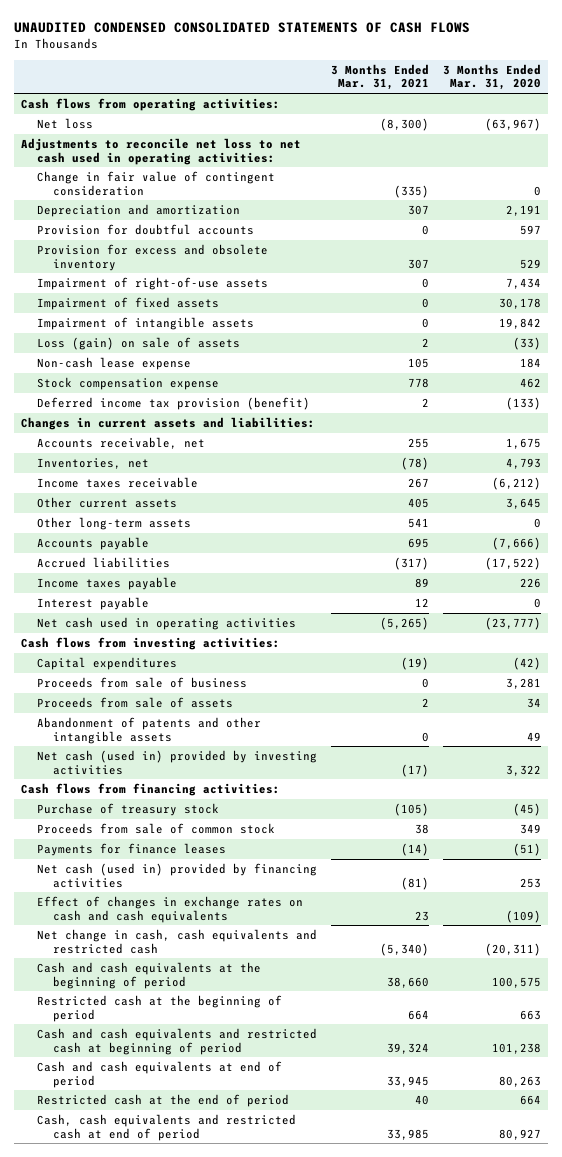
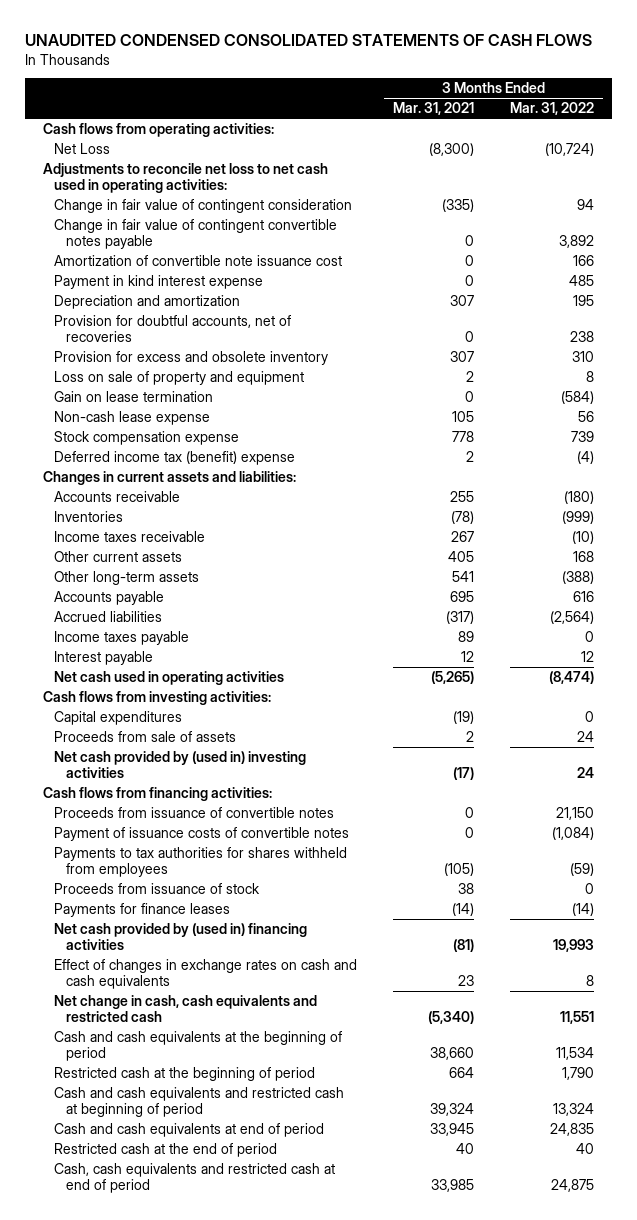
- | 3 Months Ended Mar. 31, 2021 | 3 Months Ended Mar. 31, 2020
+ | 3 Months Ended Mar. 31, 2021 | 3 Months Ended Mar. 31, 2022
- Net loss | (8,300) | (63,967)
+ Net Loss | (8,300) | (10,724)
+ Change in fair value of contingent convertible notes payable | 0 | 3,892
+ Amortization of convertible note issuance cost | 0 | 166
+ Payment in kind interest expense | 0 | 485
- Provision for doubtful accounts | 0 | 597
+ Provision for doubtful accounts, net of recoveries | 0 | 238
- Impairment of right-of-use assets | 0 | 7,434
- Impairment of fixed assets | 0 | 30,178
- Impairment of intangible assets | 0 | 19,842
- Loss (gain) on sale of assets | 2 | (33)
+ Loss on sale of property and equipment | 2 | 8
+ Gain on lease termination | 0 | (584)
- Deferred income tax provision (benefit) | 2 | (133)
+ Deferred income tax (benefit) expense | 2 | (4)
- Accounts receivable, net | 255 | 1,675
- Inventories, net | (78) | 4,793
+ Accounts receivable | 255 | (180)
+ Inventories | (78) | (999)
- Proceeds from sale of business | 0 | 3,281
- Abandonment of patents and other intangible assets | 0 | 49
- Net cash (used in) provided by investing activities | (17) | 3,322
+ Net cash provided by (used in) investing activities | (17) | 24
- Purchase of treasury stock | (105) | (45)
- Proceeds from sale of common stock | 38 | 349
+ Proceeds from issuance of convertible notes | 0 | 21,150
+ Payment of issuance costs of convertible notes | 0 | (1,084)
+ Payments to tax authorities for shares withheld from employees | (105) | (59)
+ Proceeds from issuance of stock | 38 | 0
- Net cash (used in) provided by financing activities | (81) | 253
+ Net cash provided by (used in) financing activities | (81) | 19,993

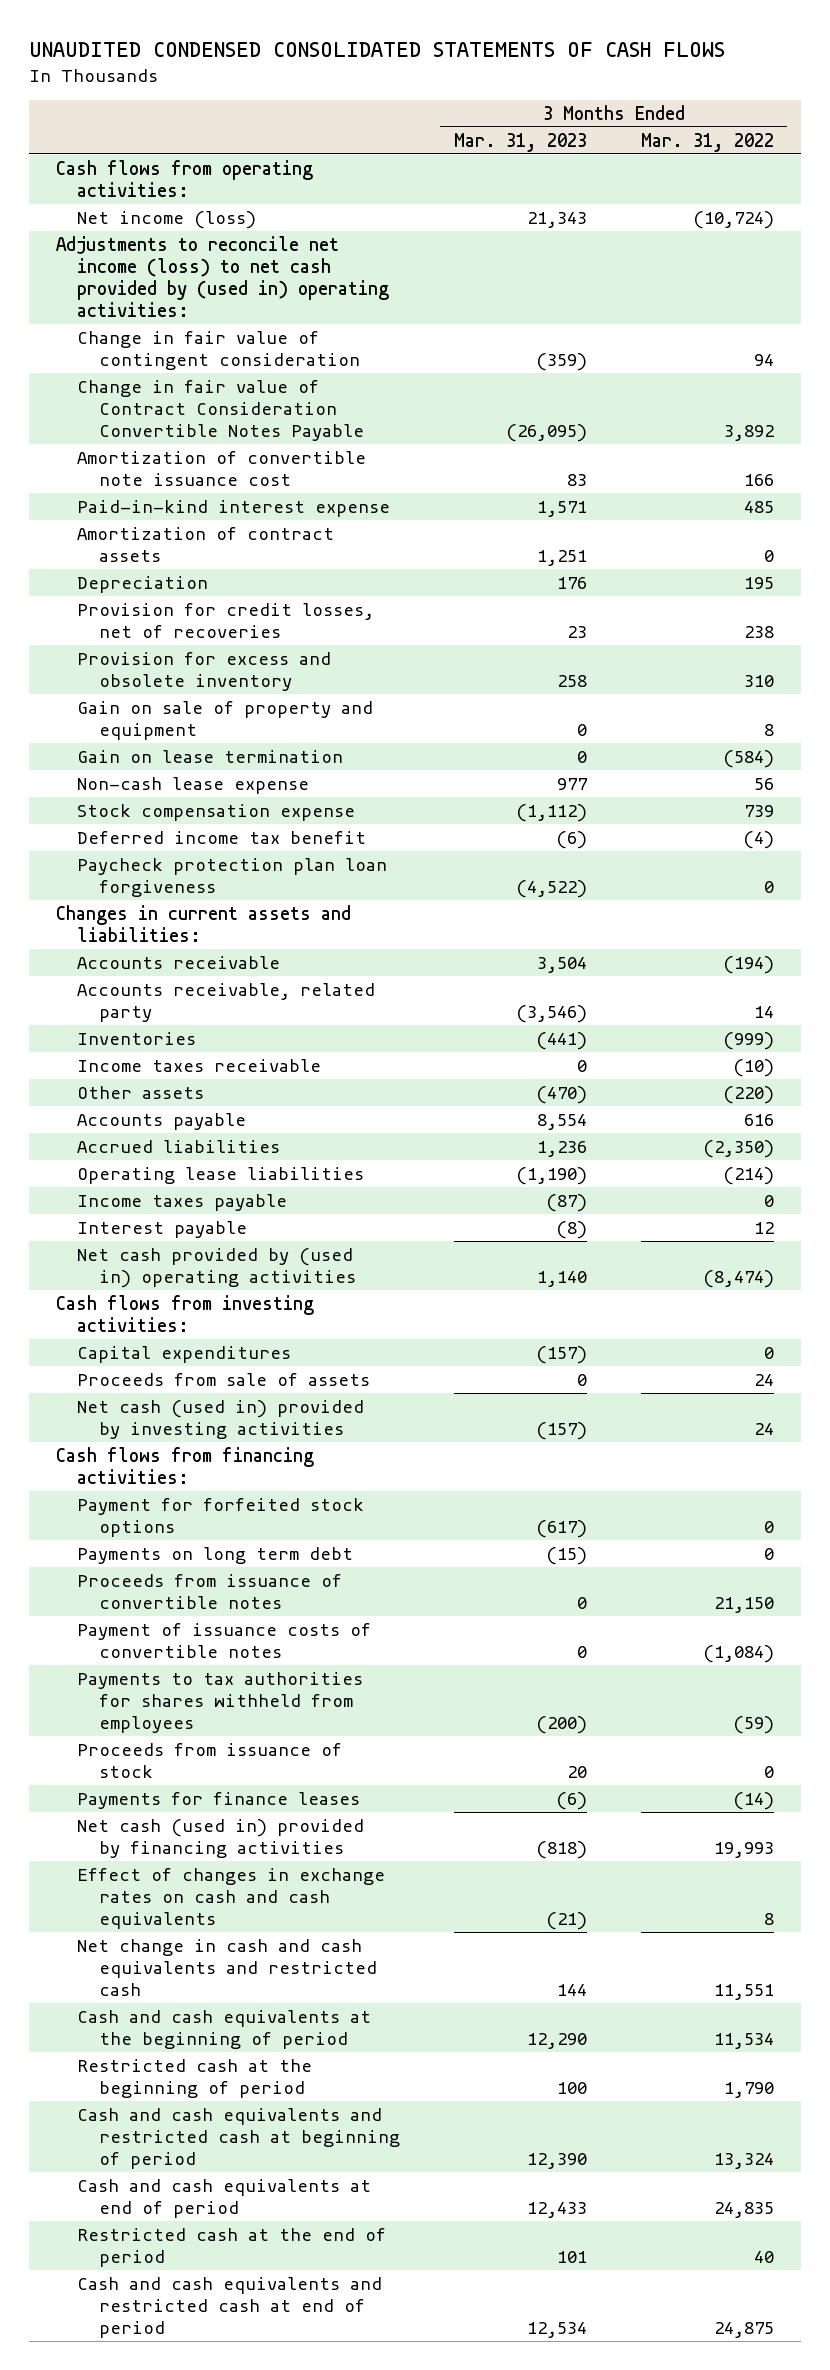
- | 3 Months Ended Mar. 31, 2021 | 3 Months Ended Mar. 31, 2022
+ | 3 Months Ended Mar. 31, 2023 | 3 Months Ended Mar. 31, 2022
- Net Loss | (8,300) | (10,724)
- Adjustments to reconcile net loss to net cash used in operating activities:
+ Net income (loss) | 21,343 | (10,724)
+ Adjustments to reconcile net income (loss) to net cash provided by (used in) operating activities:
- Change in fair value of contingent convertible notes payable | 0 | 3,892
+ Change in fair value of Contract Consideration Convertible Notes Payable | (26,095) | 3,892
- Payment in kind interest expense | 0 | 485
- Depreciation and amortization | 307 | 195
- Provision for doubtful accounts, net of recoveries | 0 | 238
+ Paid-in-kind interest expense | 1,571 | 485
+ Amortization of contract assets | 1,251 | 0
+ Depreciation | 176 | 195
+ Provision for credit losses, net of recoveries | 23 | 238
- Loss on sale of property and equipment | 2 | 8
+ Gain on sale of property and equipment | 0 | 8
- Deferred income tax (benefit) expense | 2 | (4)
+ Deferred income tax benefit | (6) | (4)
+ Paycheck protection plan loan forgiveness | (4,522) | 0
- Accounts receivable | 255 | (180)
+ Accounts receivable | 3,504 | (194)
+ Accounts receivable, related party | (3,546) | 14
- Other current assets | 405 | 168
- Other long-term assets | 541 | (388)
+ Other assets | (470) | (220)
- Accrued liabilities | (317) | (2,564)
+ Accrued liabilities | 1,236 | (2,350)
+ Operating lease liabilities | (1,190) | (214)
- Net cash used in operating activities | (5,265) | (8,474)
+ Net cash provided by (used in) operating activities | 1,140 | (8,474)
- Net cash provided by (used in) investing activities | (17) | 24
+ Net cash (used in) provided by investing activities | (157) | 24
+ Payment for forfeited stock options | (617) | 0
+ Payments on long term debt | (15) | 0
- Net cash provided by (used in) financing activities | (81) | 19,993
+ Net cash (used in) provided by financing activities | (818) | 19,993
- Net change in cash, cash equivalents and restricted cash | (5,340) | 11,551
+ Net change in cash and cash equivalents and restricted cash | 144 | 11,551
- Cash, cash equivalents and restricted cash at end of period | 33,985 | 24,875
+ Cash and cash equivalents and restricted cash at end of period | 12,534 | 24,875

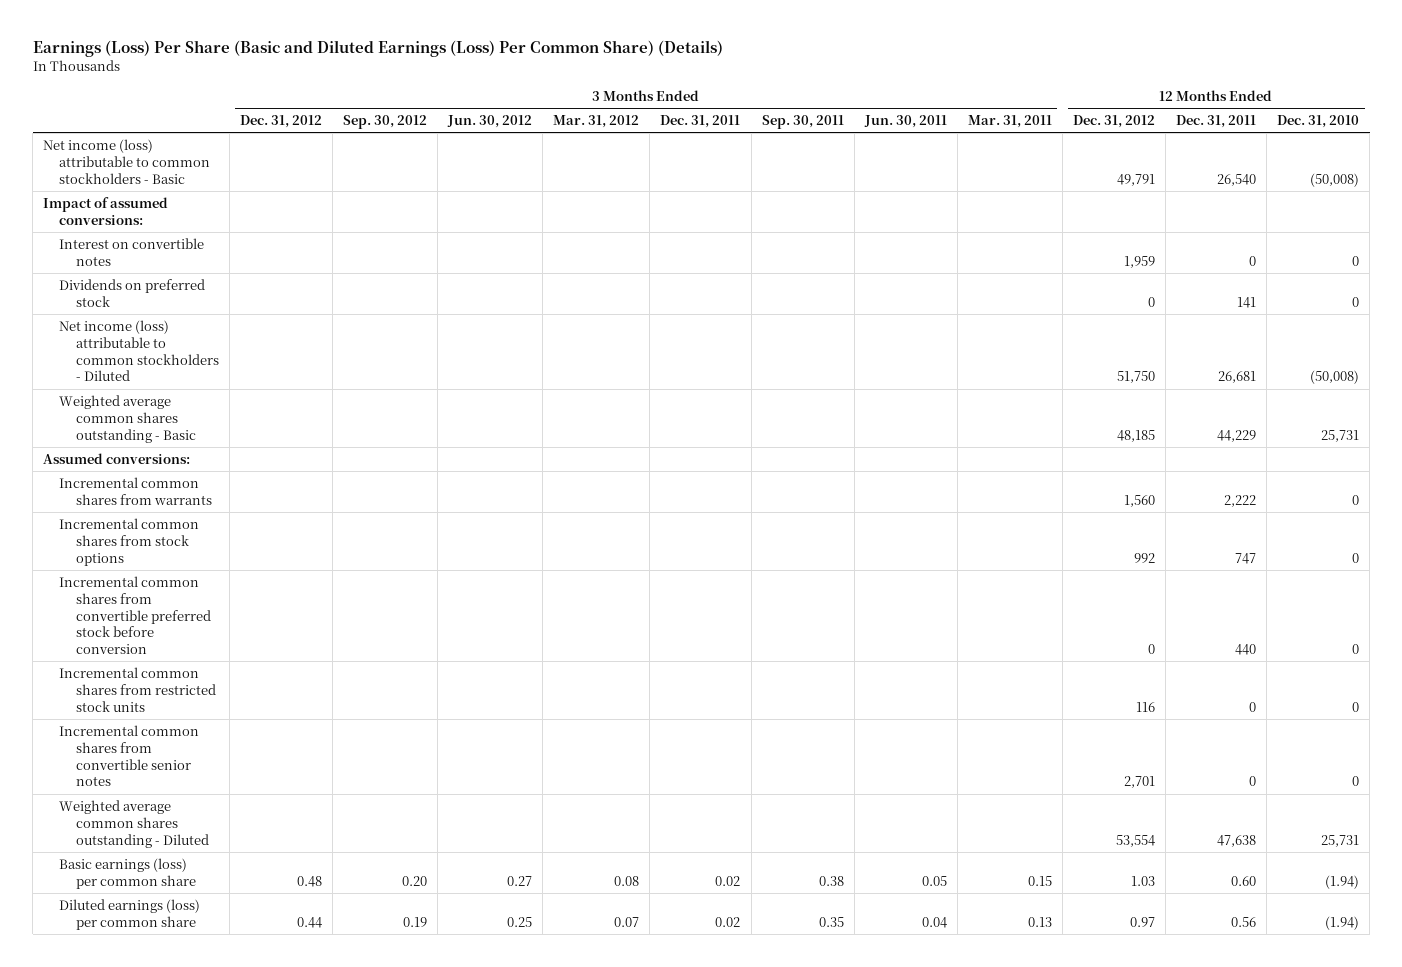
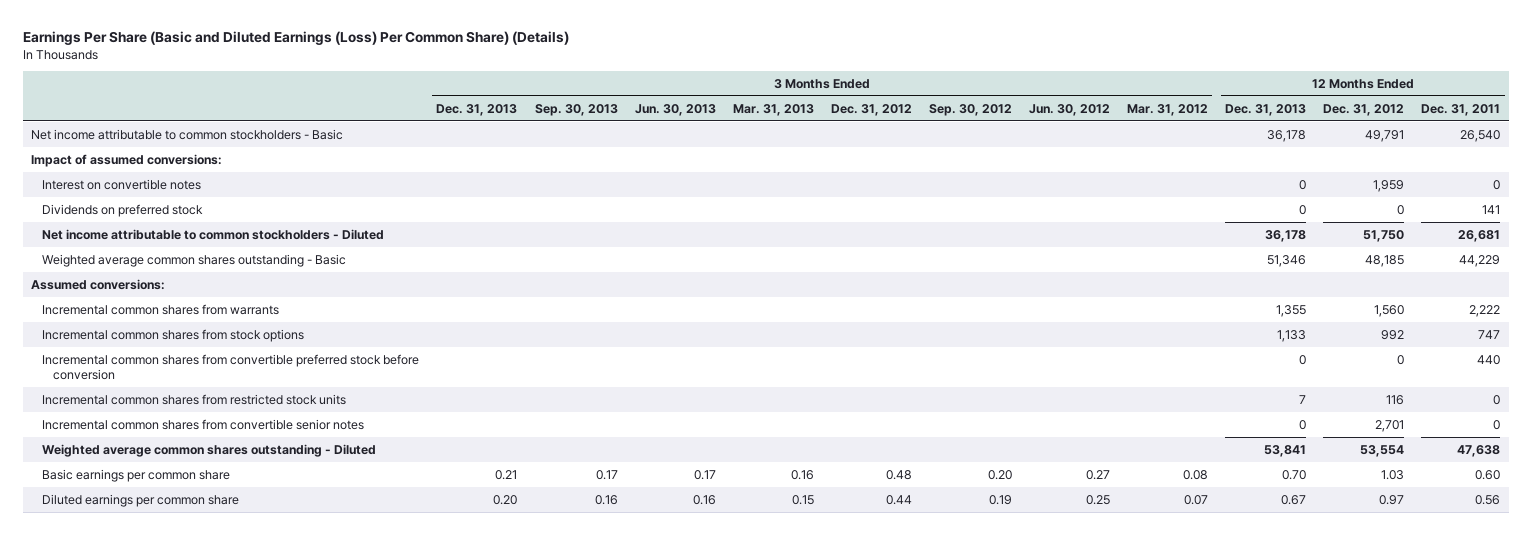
- Earnings (Loss) Per Share (Basic and Diluted Earnings (Loss) Per Common Share) (Details)
+ Earnings Per Share (Basic and Diluted Earnings (Loss) Per Common Share) (Details)
- | 3 Months Ended Dec. 31, 2012 | 3 Months Ended Sep. 30, 2012 | 3 Months Ended Jun. 30, 2012 | 3 Months Ended Mar. 31, 2012 | 3 Months Ended Dec. 31, 2011 | 3 Months Ended Sep. 30, 2011 | 3 Months Ended Jun. 30, 2011 | 3 Months Ended Mar. 31, 2011 | 12 Months Ended Dec. 31, 2012 | 12 Months Ended Dec. 31, 2011 | 12 Months Ended Dec. 31, 2010
+ | 3 Months Ended Dec. 31, 2013 | 3 Months Ended Sep. 30, 2013 | 3 Months Ended Jun. 30, 2013 | 3 Months Ended Mar. 31, 2013 | 3 Months Ended Dec. 31, 2012 | 3 Months Ended Sep. 30, 2012 | 3 Months Ended Jun. 30, 2012 | 3 Months Ended Mar. 31, 2012 | 12 Months Ended Dec. 31, 2013 | 12 Months Ended Dec. 31, 2012 | 12 Months Ended Dec. 31, 2011
- Net income (loss) attributable to common stockholders - Basic | | | | | | | | | 49,791 | 26,540 | (50,008)
+ Net income attributable to common stockholders - Basic | | | | | | | | | 36,178 | 49,791 | 26,540
- Net income (loss) attributable to common stockholders - Diluted | | | | | | | | | 51,750 | 26,681 | (50,008)
+ Net income attributable to common stockholders - Diluted | | | | | | | | | 36,178 | 51,750 | 26,681
- Basic earnings (loss) per common share | 0.48 | 0.20 | 0.27 | 0.08 | 0.02 | 0.38 | 0.05 | 0.15 | 1.03 | 0.60 | (1.94)
- Diluted earnings (loss) per common share | 0.44 | 0.19 | 0.25 | 0.07 | 0.02 | 0.35 | 0.04 | 0.13 | 0.97 | 0.56 | (1.94)
+ Basic earnings per common share | 0.21 | 0.17 | 0.17 | 0.16 | 0.48 | 0.20 | 0.27 | 0.08 | 0.70 | 1.03 | 0.60
+ Diluted earnings per common share | 0.20 | 0.16 | 0.16 | 0.15 | 0.44 | 0.19 | 0.25 | 0.07 | 0.67 | 0.97 | 0.56

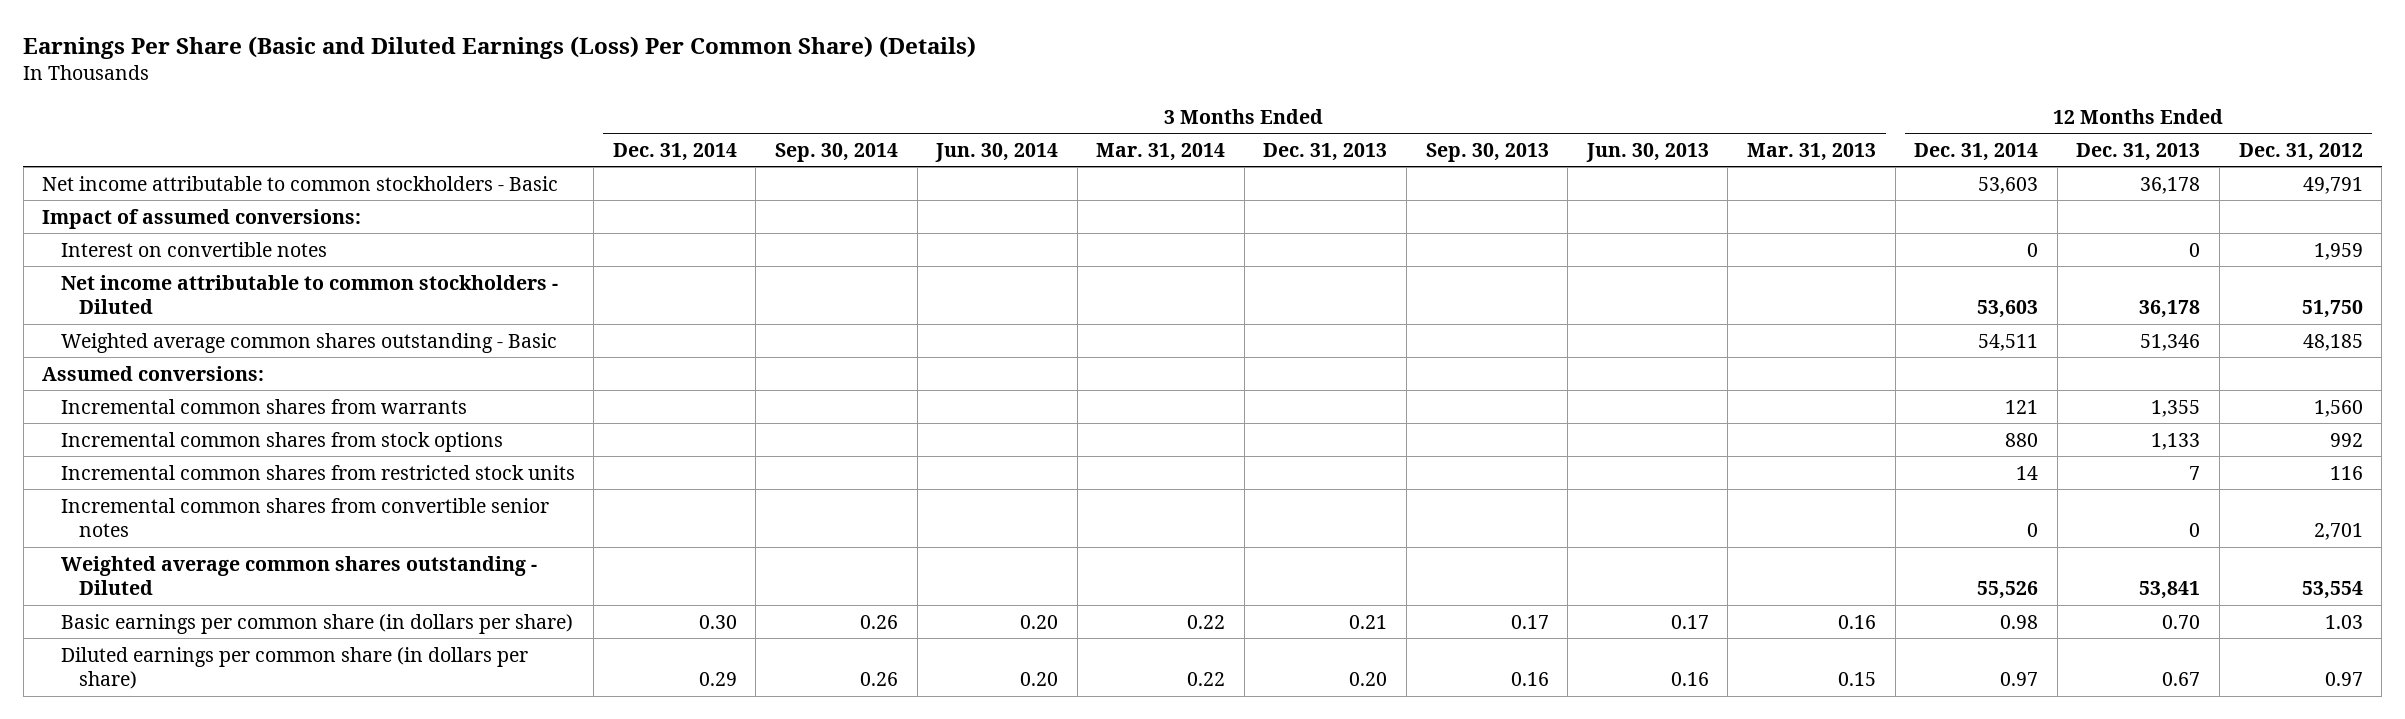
- | 3 Months Ended Dec. 31, 2013 | 3 Months Ended Sep. 30, 2013 | 3 Months Ended Jun. 30, 2013 | 3 Months Ended Mar. 31, 2013 | 3 Months Ended Dec. 31, 2012 | 3 Months Ended Sep. 30, 2012 | 3 Months Ended Jun. 30, 2012 | 3 Months Ended Mar. 31, 2012 | 12 Months Ended Dec. 31, 2013 | 12 Months Ended Dec. 31, 2012 | 12 Months Ended Dec. 31, 2011
+ | 3 Months Ended Dec. 31, 2014 | 3 Months Ended Sep. 30, 2014 | 3 Months Ended Jun. 30, 2014 | 3 Months Ended Mar. 31, 2014 | 3 Months Ended Dec. 31, 2013 | 3 Months Ended Sep. 30, 2013 | 3 Months Ended Jun. 30, 2013 | 3 Months Ended Mar. 31, 2013 | 12 Months Ended Dec. 31, 2014 | 12 Months Ended Dec. 31, 2013 | 12 Months Ended Dec. 31, 2012
- Dividends on preferred stock | | | | | | | | | 0 | 0 | 141
- Incremental common shares from convertible preferred stock before conversion | | | | | | | | | 0 | 0 | 440
- Basic earnings per common share | 0.21 | 0.17 | 0.17 | 0.16 | 0.48 | 0.20 | 0.27 | 0.08 | 0.70 | 1.03 | 0.60
- Diluted earnings per common share | 0.20 | 0.16 | 0.16 | 0.15 | 0.44 | 0.19 | 0.25 | 0.07 | 0.67 | 0.97 | 0.56
+ Basic earnings per common share (in dollars per share) | 0.30 | 0.26 | 0.20 | 0.22 | 0.21 | 0.17 | 0.17 | 0.16 | 0.98 | 0.70 | 1.03
+ Diluted earnings per common share (in dollars per share) | 0.29 | 0.26 | 0.20 | 0.22 | 0.20 | 0.16 | 0.16 | 0.15 | 0.97 | 0.67 | 0.97

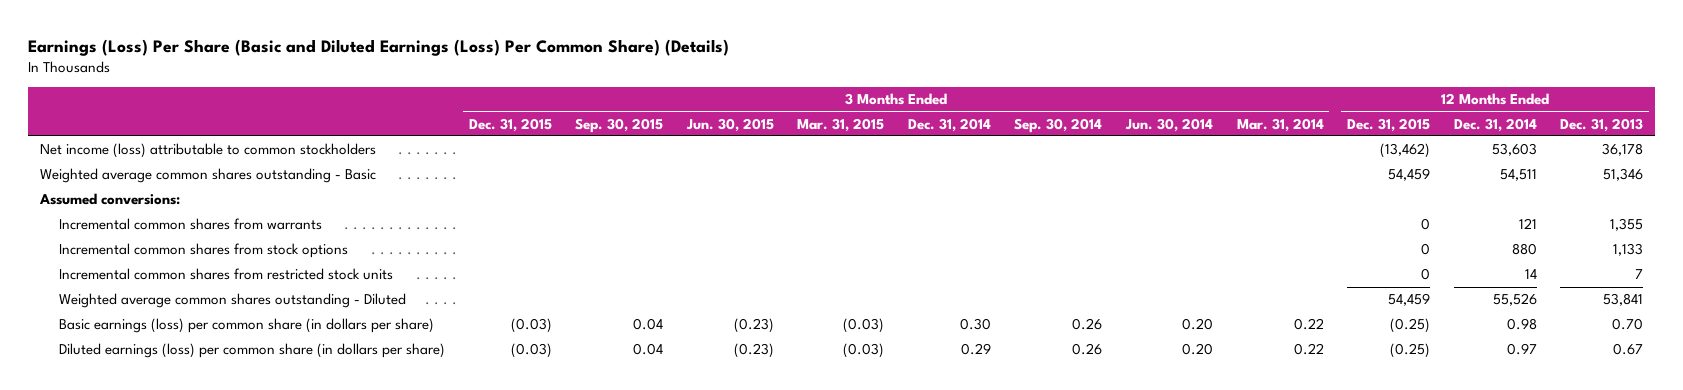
- Earnings Per Share (Basic and Diluted Earnings (Loss) Per Common Share) (Details)
+ Earnings (Loss) Per Share (Basic and Diluted Earnings (Loss) Per Common Share) (Details)
- | 3 Months Ended Dec. 31, 2014 | 3 Months Ended Sep. 30, 2014 | 3 Months Ended Jun. 30, 2014 | 3 Months Ended Mar. 31, 2014 | 3 Months Ended Dec. 31, 2013 | 3 Months Ended Sep. 30, 2013 | 3 Months Ended Jun. 30, 2013 | 3 Months Ended Mar. 31, 2013 | 12 Months Ended Dec. 31, 2014 | 12 Months Ended Dec. 31, 2013 | 12 Months Ended Dec. 31, 2012
+ | 3 Months Ended Dec. 31, 2015 | 3 Months Ended Sep. 30, 2015 | 3 Months Ended Jun. 30, 2015 | 3 Months Ended Mar. 31, 2015 | 3 Months Ended Dec. 31, 2014 | 3 Months Ended Sep. 30, 2014 | 3 Months Ended Jun. 30, 2014 | 3 Months Ended Mar. 31, 2014 | 12 Months Ended Dec. 31, 2015 | 12 Months Ended Dec. 31, 2014 | 12 Months Ended Dec. 31, 2013
- Net income attributable to common stockholders - Basic | | | | | | | | | 53,603 | 36,178 | 49,791
- Impact of assumed conversions:
- Interest on convertible notes | | | | | | | | | 0 | 0 | 1,959
- Net income attributable to common stockholders - Diluted | | | | | | | | | 53,603 | 36,178 | 51,750
+ Net income (loss) attributable to common stockholders | | | | | | | | | (13,462) | 53,603 | 36,178
- Incremental common shares from convertible senior notes | | | | | | | | | 0 | 0 | 2,701
- Basic earnings per common share (in dollars per share) | 0.30 | 0.26 | 0.20 | 0.22 | 0.21 | 0.17 | 0.17 | 0.16 | 0.98 | 0.70 | 1.03
- Diluted earnings per common share (in dollars per share) | 0.29 | 0.26 | 0.20 | 0.22 | 0.20 | 0.16 | 0.16 | 0.15 | 0.97 | 0.67 | 0.97
+ Basic earnings (loss) per common share (in dollars per share) | (0.03) | 0.04 | (0.23) | (0.03) | 0.30 | 0.26 | 0.20 | 0.22 | (0.25) | 0.98 | 0.70
+ Diluted earnings (loss) per common share (in dollars per share) | (0.03) | 0.04 | (0.23) | (0.03) | 0.29 | 0.26 | 0.20 | 0.22 | (0.25) | 0.97 | 0.67

